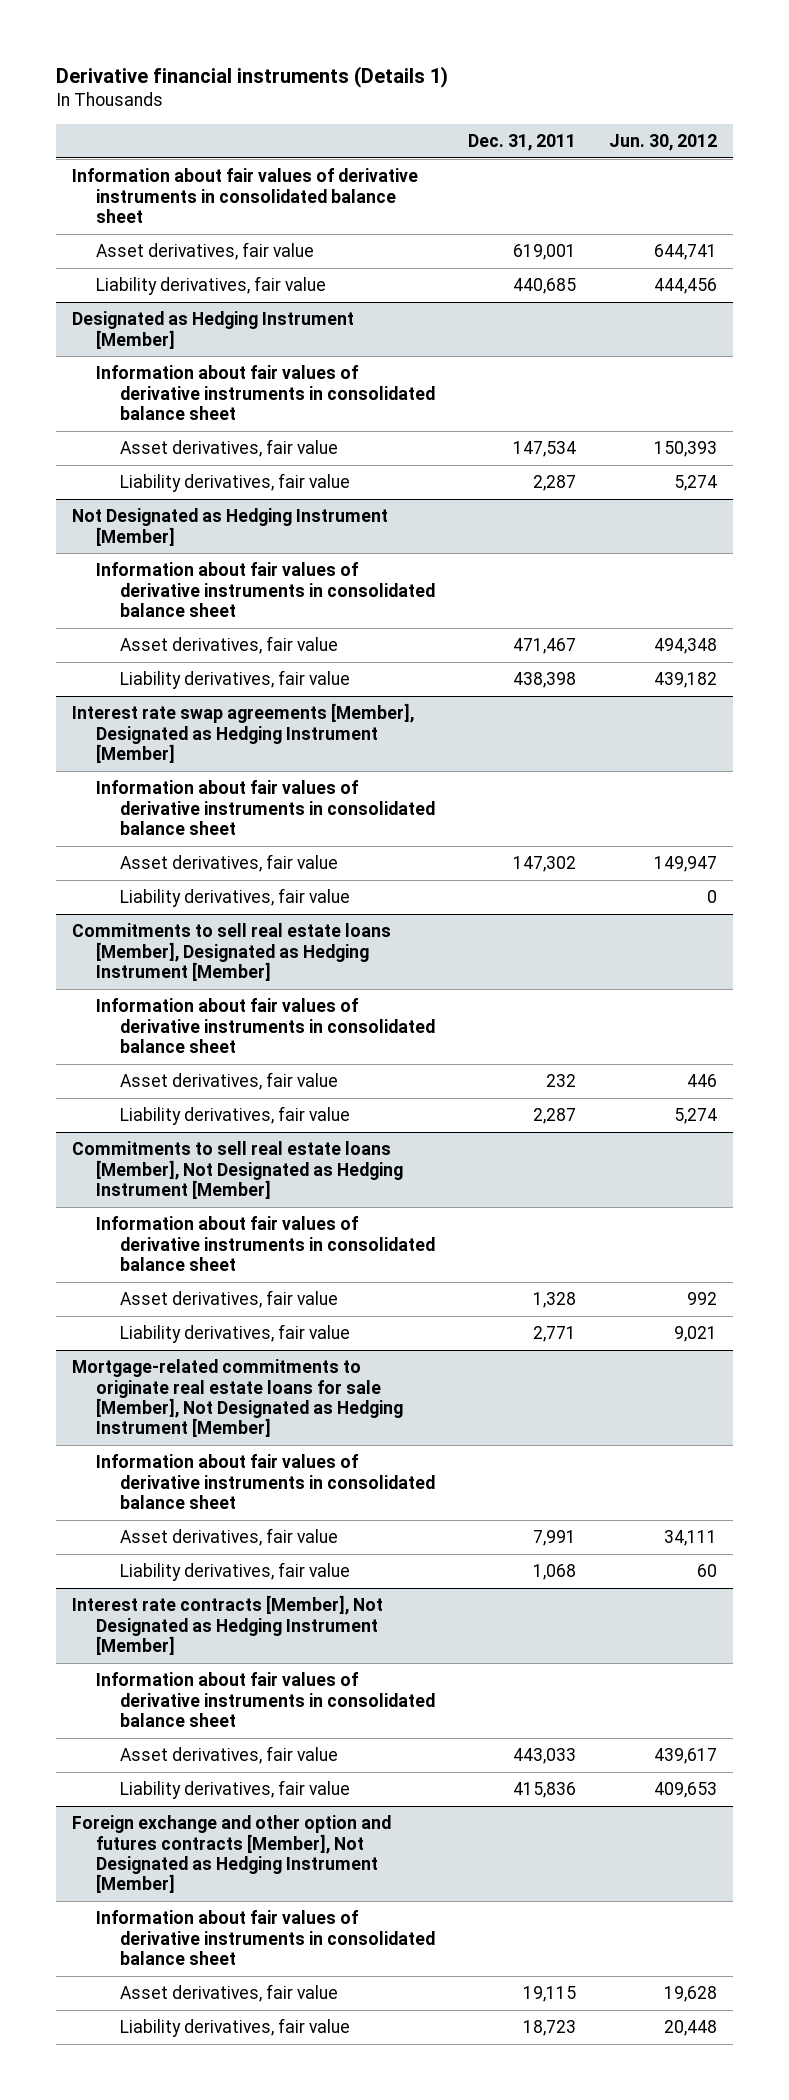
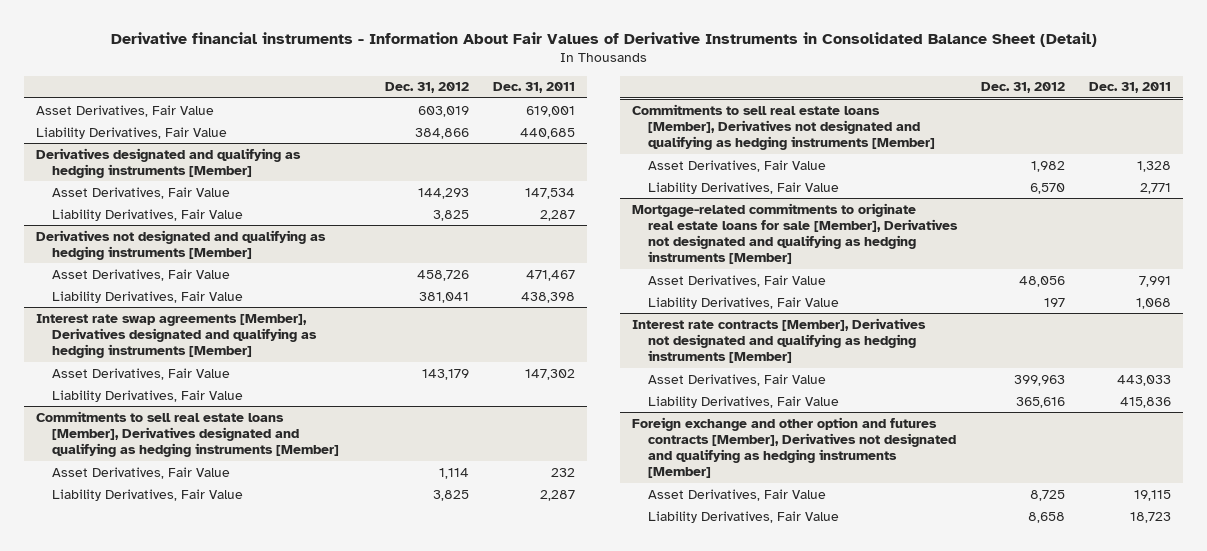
- Derivative financial instruments (Details 1)
+ Derivative financial instruments - Information About Fair Values of Derivative Instruments in Consolidated Balance Sheet (Detail)
- | Dec. 31, 2011 | Jun. 30, 2012
+ | Dec. 31, 2012 | Dec. 31, 2011
- Information about fair values of derivative instruments in consolidated balance sheet
- Asset derivatives, fair value | 619,001 | 644,741
- Liability derivatives, fair value | 440,685 | 444,456
- Designated as Hedging Instrument [Member]
- Information about fair values of derivative instruments in consolidated balance sheet
- Asset derivatives, fair value | 147,534 | 150,393
- Liability derivatives, fair value | 2,287 | 5,274
- Not Designated as Hedging Instrument [Member]
- Information about fair values of derivative instruments in consolidated balance sheet
- Asset derivatives, fair value | 471,467 | 494,348
- Liability derivatives, fair value | 438,398 | 439,182
- Interest rate swap agreements [Member], Designated as Hedging Instrument [Member]
- Information about fair values of derivative instruments in consolidated balance sheet
- Asset derivatives, fair value | 147,302 | 149,947
- Liability derivatives, fair value | | 0
- Commitments to sell real estate loans [Member], Designated as Hedging Instrument [Member]
- Information about fair values of derivative instruments in consolidated balance sheet
- Asset derivatives, fair value | 232 | 446
- Liability derivatives, fair value | 2,287 | 5,274
- Commitments to sell real estate loans [Member], Not Designated as Hedging Instrument [Member]
- Information about fair values of derivative instruments in consolidated balance sheet
- Asset derivatives, fair value | 1,328 | 992
- Liability derivatives, fair value | 2,771 | 9,021
- Mortgage-related commitments to originate real estate loans for sale [Member], Not Designated as Hedging Instrument [Member]
- Information about fair values of derivative instruments in consolidated balance sheet
- Asset derivatives, fair value | 7,991 | 34,111
- Liability derivatives, fair value | 1,068 | 60
- Interest rate contracts [Member], Not Designated as Hedging Instrument [Member]
- Information about fair values of derivative instruments in consolidated balance sheet
- Asset derivatives, fair value | 443,033 | 439,617
- Liability derivatives, fair value | 415,836 | 409,653
- Foreign exchange and other option and futures contracts [Member], Not Designated as Hedging Instrument [Member]
- Information about fair values of derivative instruments in consolidated balance sheet
- Asset derivatives, fair value | 19,115 | 19,628
- Liability derivatives, fair value | 18,723 | 20,448
+ Asset Derivatives, Fair Value | 603,019 | 619,001
+ Liability Derivatives, Fair Value | 384,866 | 440,685
+ Derivatives designated and qualifying as hedging instruments [Member]
+ Asset Derivatives, Fair Value | 144,293 | 147,534
+ Liability Derivatives, Fair Value | 3,825 | 2,287
+ Derivatives not designated and qualifying as hedging instruments [Member]
+ Asset Derivatives, Fair Value | 458,726 | 471,467
+ Liability Derivatives, Fair Value | 381,041 | 438,398
+ Interest rate swap agreements [Member], Derivatives designated and qualifying as hedging instruments [Member]
+ Asset Derivatives, Fair Value | 143,179 | 147,302
+ Liability Derivatives, Fair Value
+ Commitments to sell real estate loans [Member], Derivatives designated and qualifying as hedging instruments [Member]
+ Asset Derivatives, Fair Value | 1,114 | 232
+ Liability Derivatives, Fair Value | 3,825 | 2,287
+ Commitments to sell real estate loans [Member], Derivatives not designated and qualifying as hedging instruments [Member]
+ Asset Derivatives, Fair Value | 1,982 | 1,328
+ Liability Derivatives, Fair Value | 6,570 | 2,771
+ Mortgage-related commitments to originate real estate loans for sale [Member], Derivatives not designated and qualifying as hedging instruments [Member]
+ Asset Derivatives, Fair Value | 48,056 | 7,991
+ Liability Derivatives, Fair Value | 197 | 1,068
+ Interest rate contracts [Member], Derivatives not designated and qualifying as hedging instruments [Member]
+ Asset Derivatives, Fair Value | 399,963 | 443,033
+ Liability Derivatives, Fair Value | 365,616 | 415,836
+ Foreign exchange and other option and futures contracts [Member], Derivatives not designated and qualifying as hedging instruments [Member]
+ Asset Derivatives, Fair Value | 8,725 | 19,115
+ Liability Derivatives, Fair Value | 8,658 | 18,723

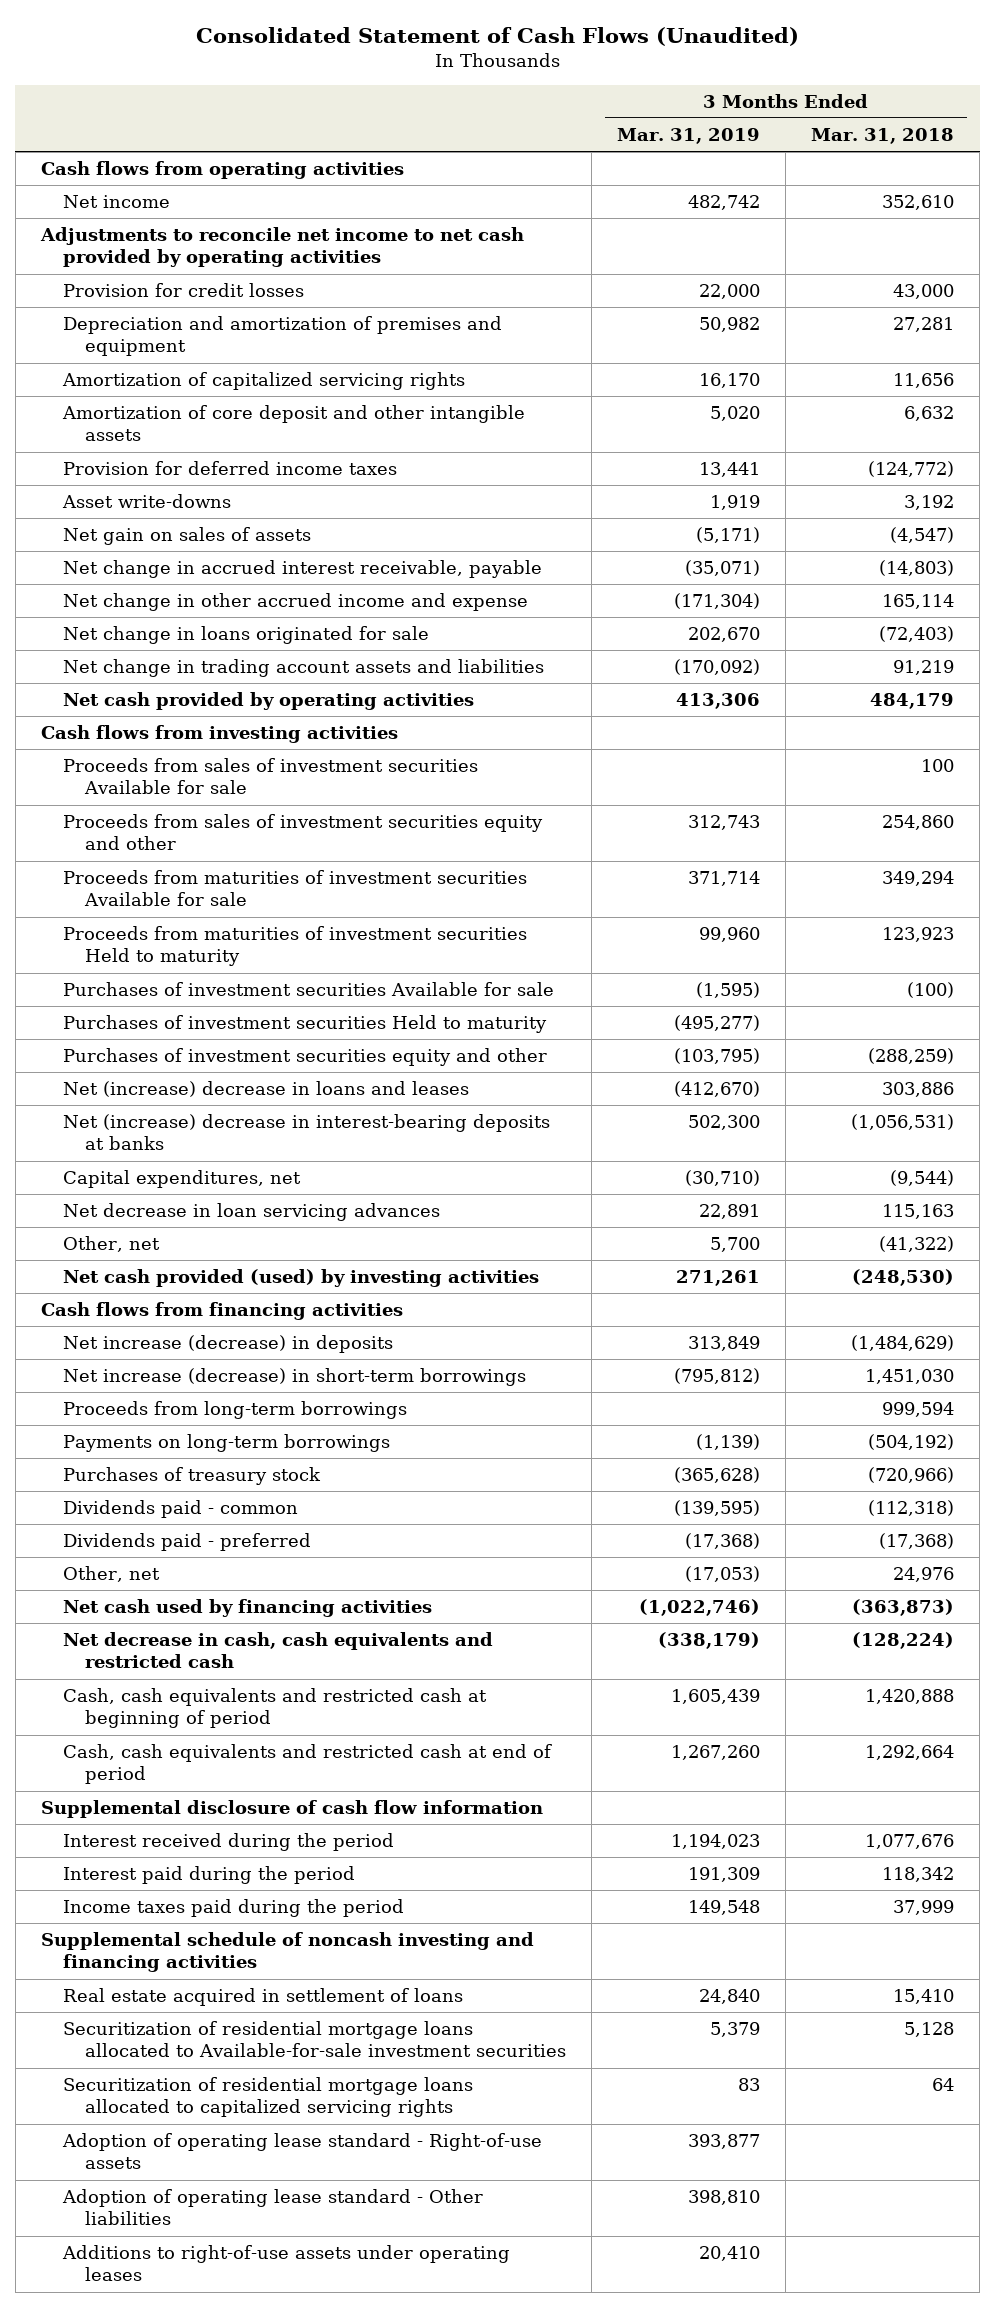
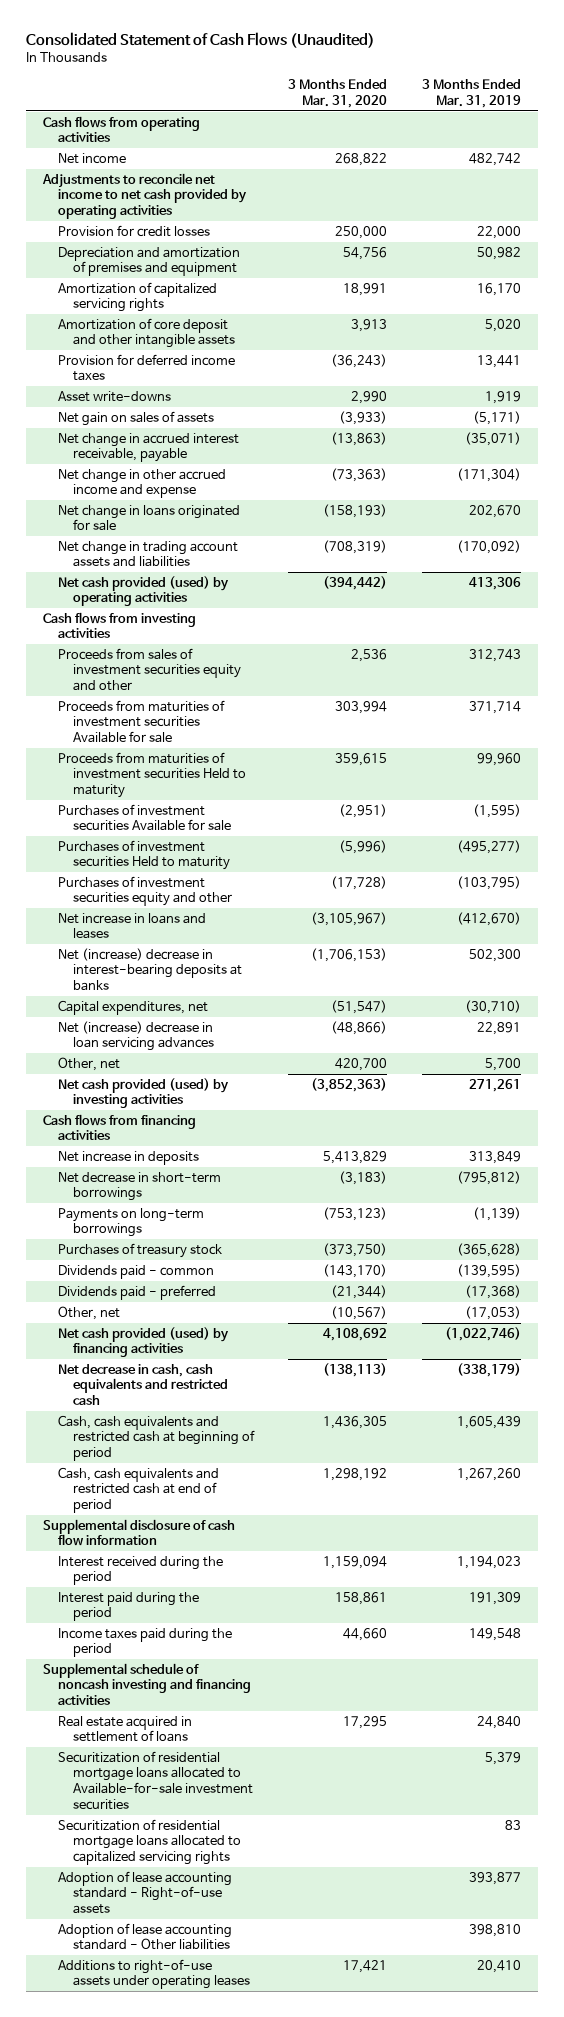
- | 3 Months Ended Mar. 31, 2019 | 3 Months Ended Mar. 31, 2018
+ | 3 Months Ended Mar. 31, 2020 | 3 Months Ended Mar. 31, 2019
- Net cash provided by operating activities | 413,306 | 484,179
+ Net cash provided (used) by operating activities | (394,442) | 413,306
- Proceeds from sales of investment securities Available for sale | | 100
- Net (increase) decrease in loans and leases | (412,670) | 303,886
+ Net increase in loans and leases | (3,105,967) | (412,670)
- Net decrease in loan servicing advances | 22,891 | 115,163
+ Net (increase) decrease in loan servicing advances | (48,866) | 22,891
- Net increase (decrease) in deposits | 313,849 | (1,484,629)
- Net increase (decrease) in short-term borrowings | (795,812) | 1,451,030
- Proceeds from long-term borrowings | | 999,594
+ Net increase in deposits | 5,413,829 | 313,849
+ Net decrease in short-term borrowings | (3,183) | (795,812)
- Net cash used by financing activities | (1,022,746) | (363,873)
+ Net cash provided (used) by financing activities | 4,108,692 | (1,022,746)
- Adoption of operating lease standard - Right-of-use assets | 393,877 |
- Adoption of operating lease standard - Other liabilities | 398,810 |
+ Adoption of lease accounting standard - Right-of-use assets | | 393,877
+ Adoption of lease accounting standard - Other liabilities | | 398,810

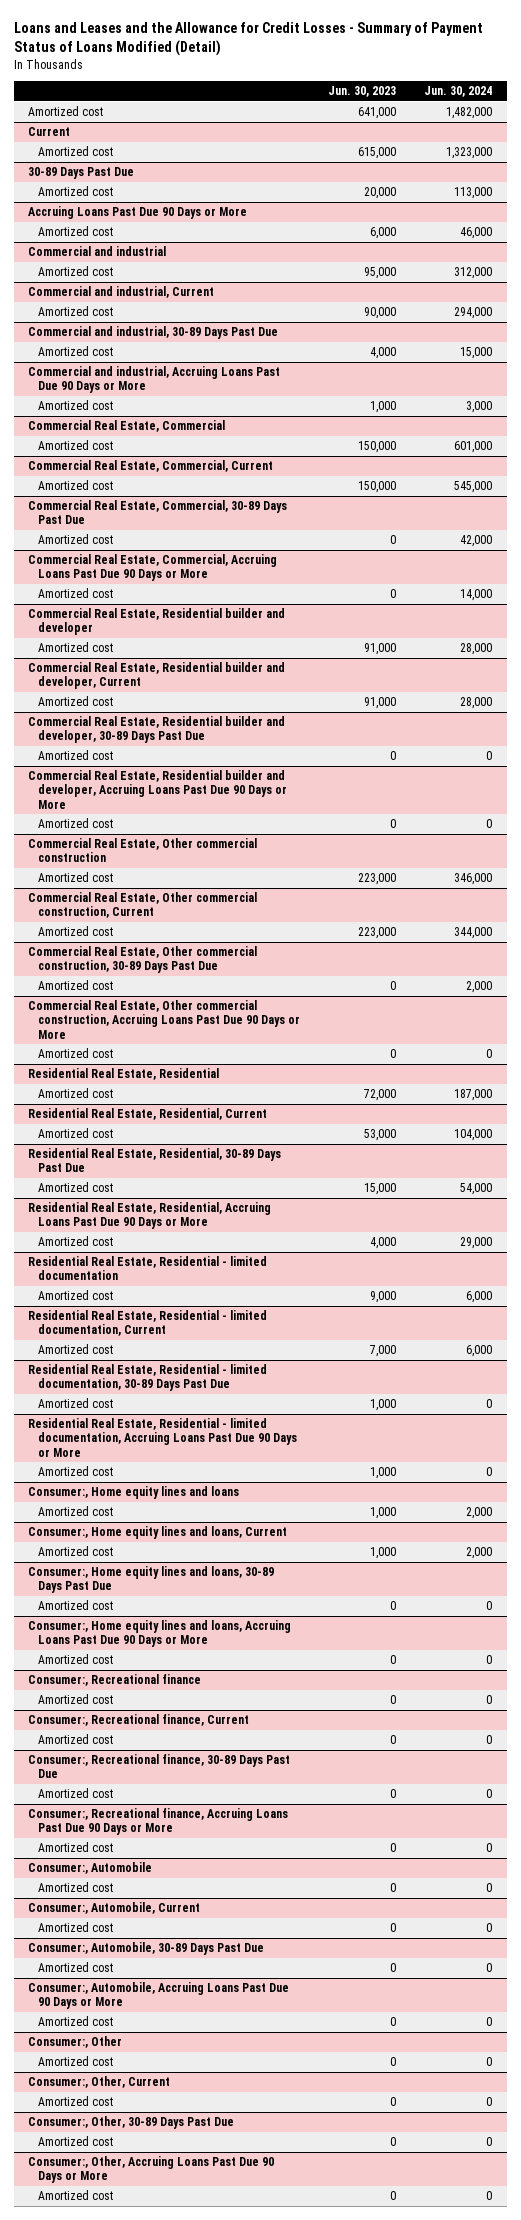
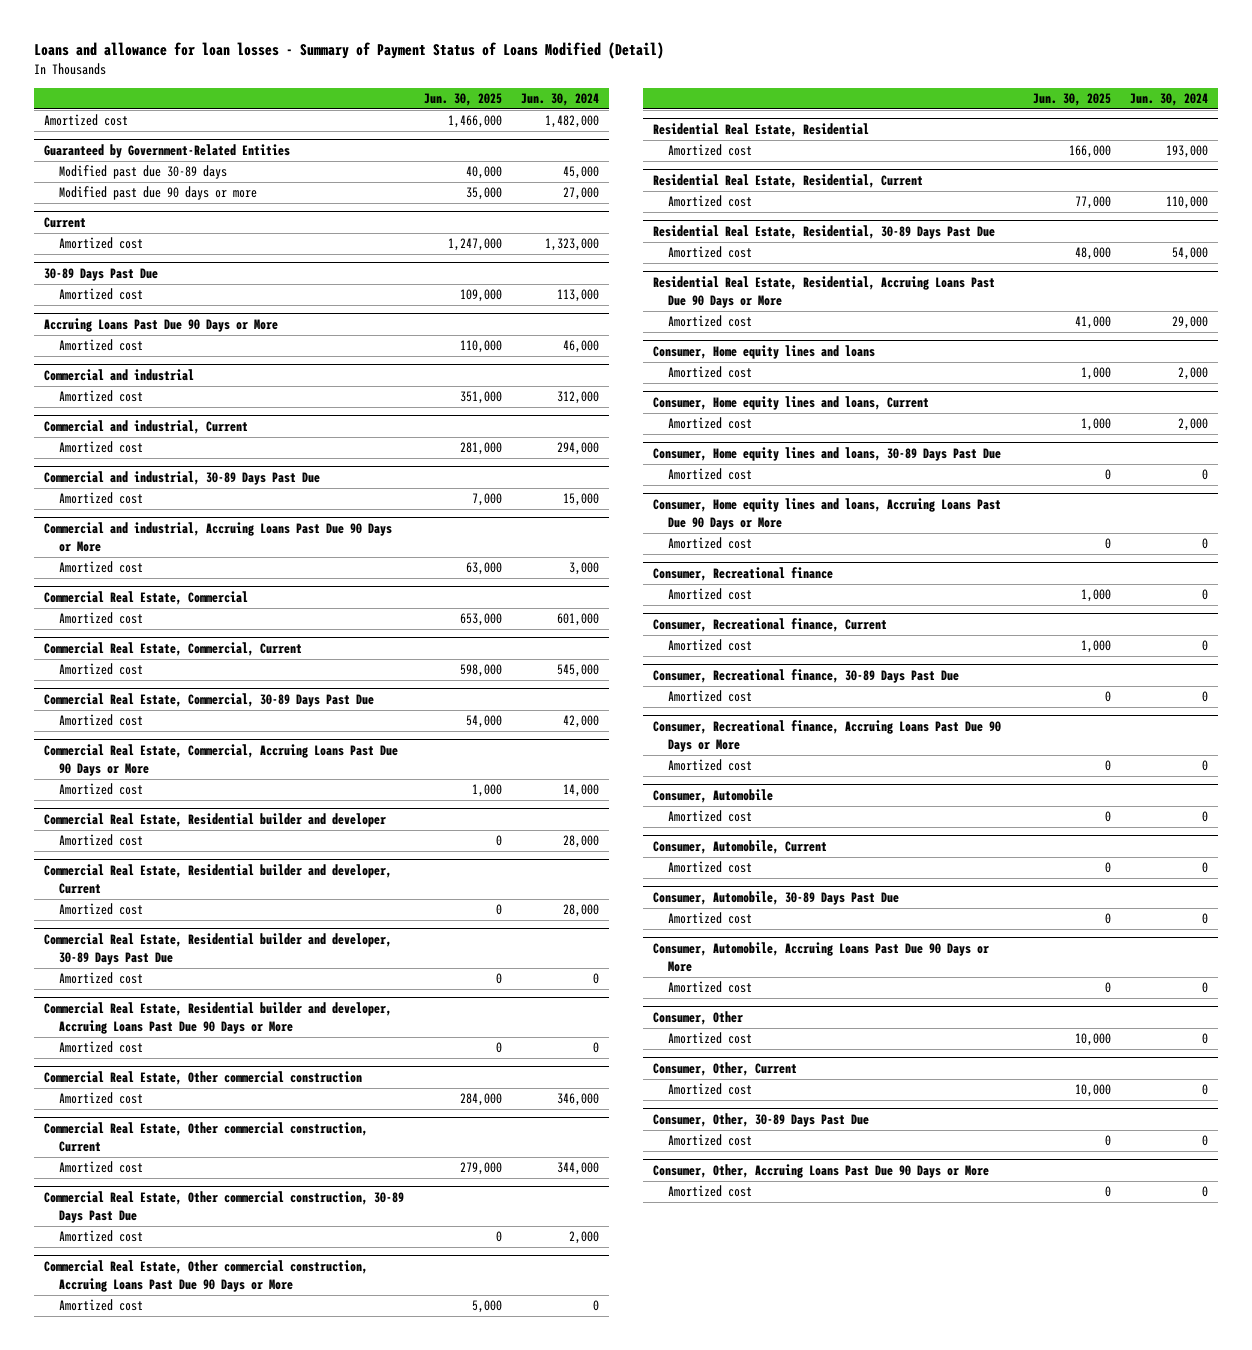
- Loans and Leases and the Allowance for Credit Losses - Summary of Payment Status of Loans Modified (Detail)
+ Loans and allowance for loan losses - Summary of Payment Status of Loans Modified (Detail)
- | Jun. 30, 2023 | Jun. 30, 2024
+ | Jun. 30, 2025 | Jun. 30, 2024
+ Guaranteed by Government-Related Entities
+ Modified past due 30-89 days | 40,000 | 45,000
+ Modified past due 90 days or more | 35,000 | 27,000
@ Residential Real Estate, Residential
- Amortized cost | 72,000 | 187,000
+ Amortized cost | 166,000 | 193,000
@ Residential Real Estate, Residential, Current
- Amortized cost | 53,000 | 104,000
+ Amortized cost | 77,000 | 110,000
- Residential Real Estate, Residential - limited documentation
- Amortized cost | 9,000 | 6,000
- Residential Real Estate, Residential - limited documentation, Current
- Amortized cost | 7,000 | 6,000
- Residential Real Estate, Residential - limited documentation, 30-89 Days Past Due
- Amortized cost | 1,000 | 0
- Residential Real Estate, Residential - limited documentation, Accruing Loans Past Due 90 Days or More
- Amortized cost | 1,000 | 0
- Consumer:, Home equity lines and loans
+ Consumer, Home equity lines and loans
- Consumer:, Home equity lines and loans, Current
+ Consumer, Home equity lines and loans, Current
- Consumer:, Home equity lines and loans, 30-89 Days Past Due
+ Consumer, Home equity lines and loans, 30-89 Days Past Due
- Consumer:, Home equity lines and loans, Accruing Loans Past Due 90 Days or More
+ Consumer, Home equity lines and loans, Accruing Loans Past Due 90 Days or More
- Consumer:, Recreational finance
+ Consumer, Recreational finance
- Consumer:, Recreational finance, Current
+ Consumer, Recreational finance, Current
- Consumer:, Recreational finance, 30-89 Days Past Due
+ Consumer, Recreational finance, 30-89 Days Past Due
- Consumer:, Recreational finance, Accruing Loans Past Due 90 Days or More
+ Consumer, Recreational finance, Accruing Loans Past Due 90 Days or More
- Consumer:, Automobile
+ Consumer, Automobile
- Consumer:, Automobile, Current
+ Consumer, Automobile, Current
- Consumer:, Automobile, 30-89 Days Past Due
+ Consumer, Automobile, 30-89 Days Past Due
- Consumer:, Automobile, Accruing Loans Past Due 90 Days or More
+ Consumer, Automobile, Accruing Loans Past Due 90 Days or More
- Consumer:, Other
+ Consumer, Other
- Consumer:, Other, Current
+ Consumer, Other, Current
- Consumer:, Other, 30-89 Days Past Due
+ Consumer, Other, 30-89 Days Past Due
- Consumer:, Other, Accruing Loans Past Due 90 Days or More
+ Consumer, Other, Accruing Loans Past Due 90 Days or More

